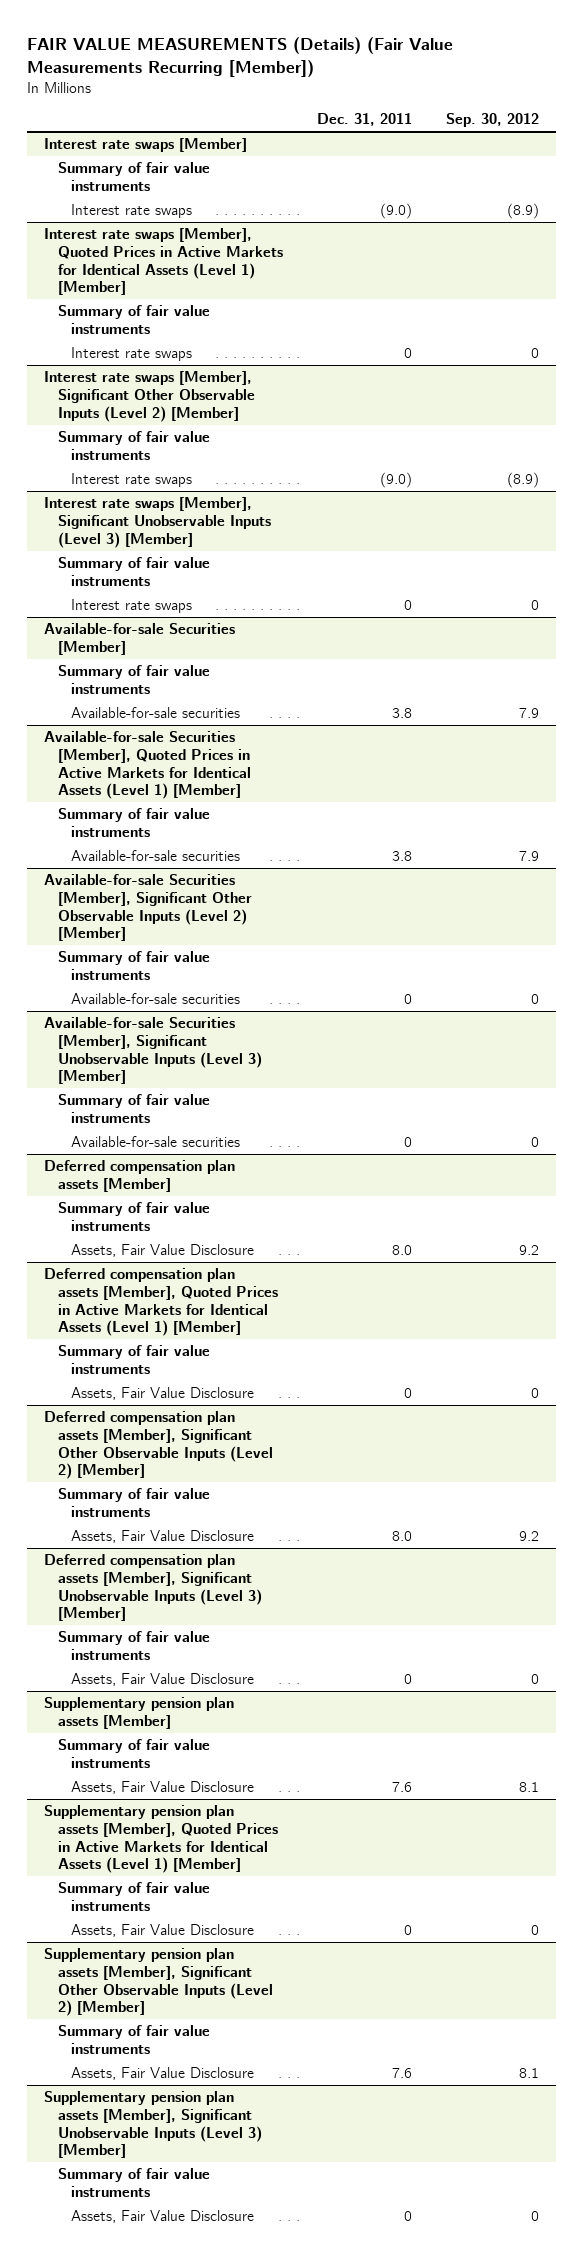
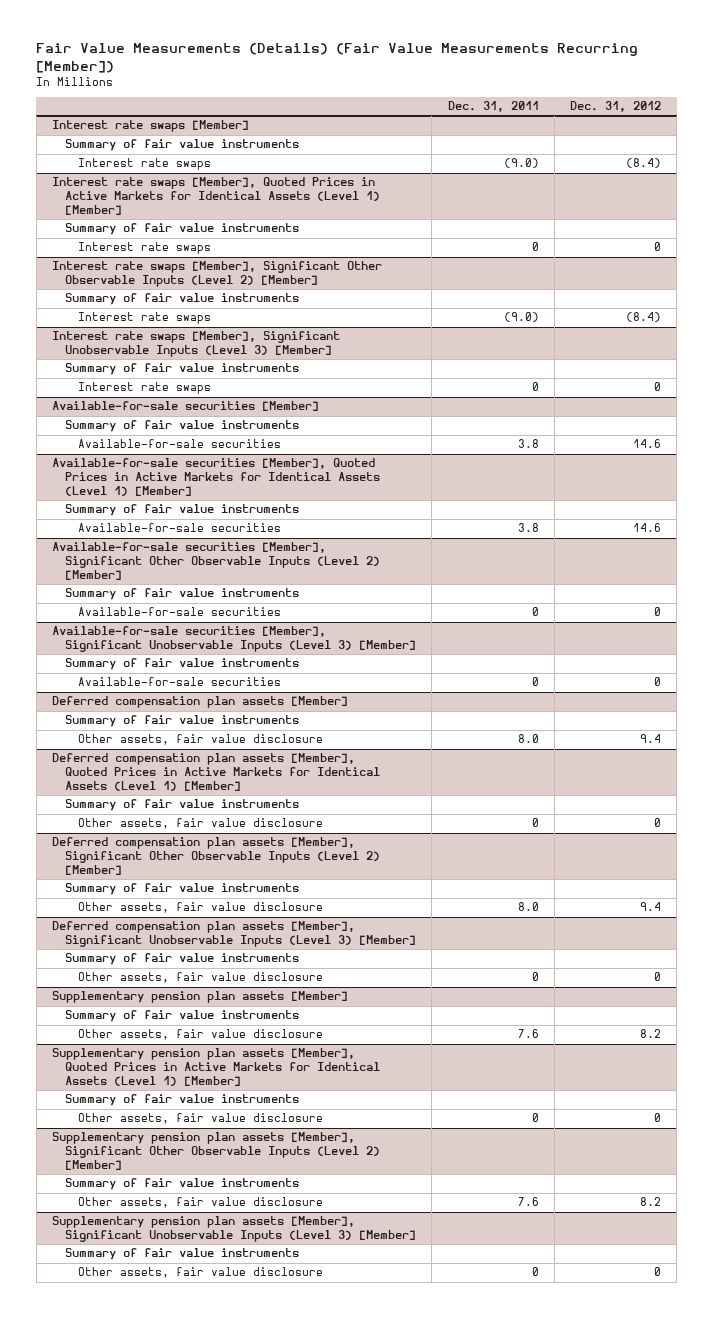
- FAIR VALUE MEASUREMENTS (Details) (Fair Value Measurements Recurring [Member])
+ Fair Value Measurements (Details) (Fair Value Measurements Recurring [Member])
- | Dec. 31, 2011 | Sep. 30, 2012
+ | Dec. 31, 2011 | Dec. 31, 2012
- Available-for-sale Securities [Member]
+ Available-for-sale securities [Member]
- Available-for-sale Securities [Member], Quoted Prices in Active Markets for Identical Assets (Level 1) [Member]
+ Available-for-sale securities [Member], Quoted Prices in Active Markets for Identical Assets (Level 1) [Member]
- Available-for-sale Securities [Member], Significant Other Observable Inputs (Level 2) [Member]
+ Available-for-sale securities [Member], Significant Other Observable Inputs (Level 2) [Member]
- Available-for-sale Securities [Member], Significant Unobservable Inputs (Level 3) [Member]
+ Available-for-sale securities [Member], Significant Unobservable Inputs (Level 3) [Member]
@ Deferred compensation plan assets [Member]
- Assets, Fair Value Disclosure | 8.0 | 9.2
+ Other assets, fair value disclosure | 8.0 | 9.4
@ Deferred compensation plan assets [Member], Quoted Prices in Active Markets for Identical Assets (Level 1) [Member]
- Assets, Fair Value Disclosure | 0 | 0
+ Other assets, fair value disclosure | 0 | 0
@ Deferred compensation plan assets [Member], Significant Other Observable Inputs (Level 2) [Member]
- Assets, Fair Value Disclosure | 8.0 | 9.2
+ Other assets, fair value disclosure | 8.0 | 9.4
@ Deferred compensation plan assets [Member], Significant Unobservable Inputs (Level 3) [Member]
- Assets, Fair Value Disclosure | 0 | 0
+ Other assets, fair value disclosure | 0 | 0
@ Supplementary pension plan assets [Member]
- Assets, Fair Value Disclosure | 7.6 | 8.1
+ Other assets, fair value disclosure | 7.6 | 8.2
@ Supplementary pension plan assets [Member], Quoted Prices in Active Markets for Identical Assets (Level 1) [Member]
- Assets, Fair Value Disclosure | 0 | 0
+ Other assets, fair value disclosure | 0 | 0
@ Supplementary pension plan assets [Member], Significant Other Observable Inputs (Level 2) [Member]
- Assets, Fair Value Disclosure | 7.6 | 8.1
+ Other assets, fair value disclosure | 7.6 | 8.2
@ Supplementary pension plan assets [Member], Significant Unobservable Inputs (Level 3) [Member]
- Assets, Fair Value Disclosure | 0 | 0
+ Other assets, fair value disclosure | 0 | 0

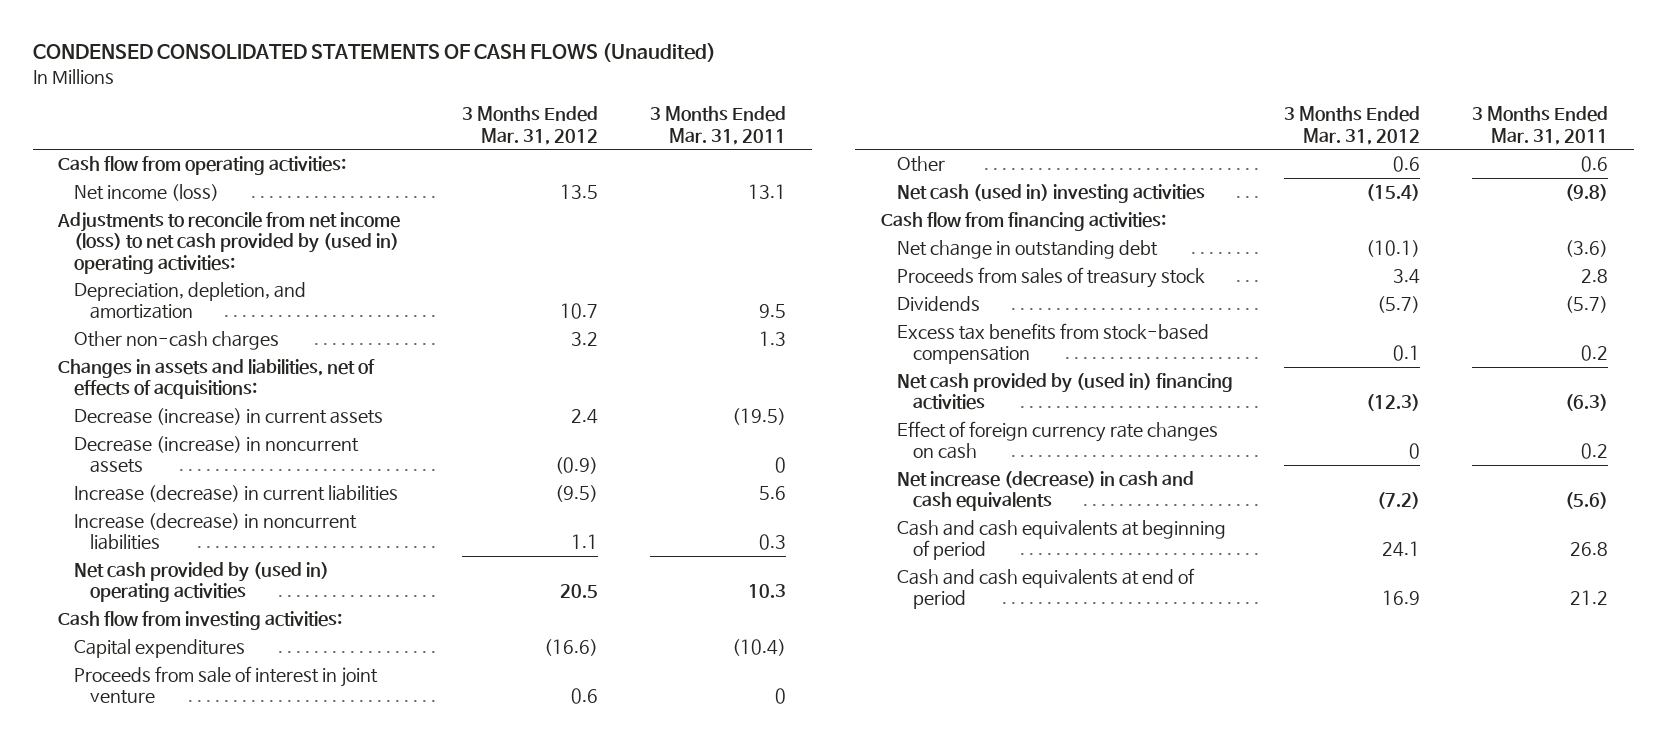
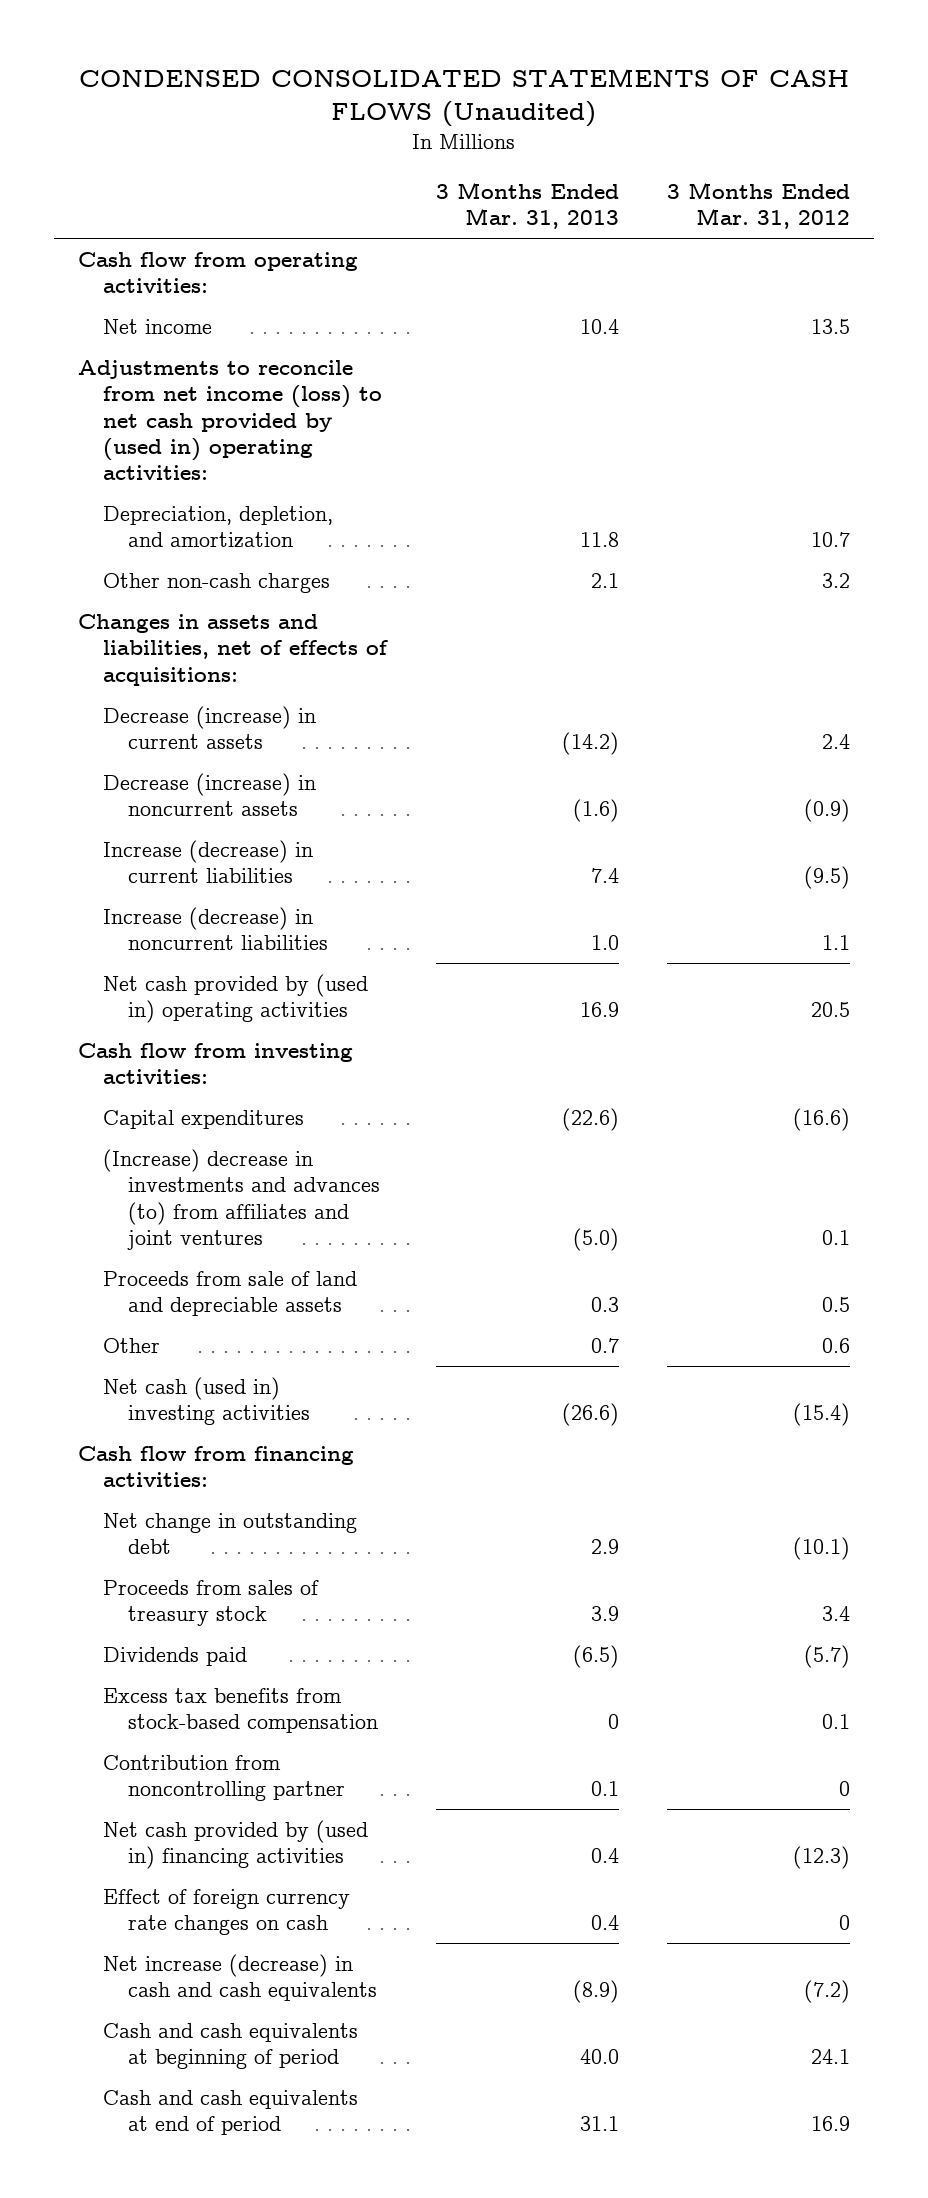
- | 3 Months Ended Mar. 31, 2012 | 3 Months Ended Mar. 31, 2011
+ | 3 Months Ended Mar. 31, 2013 | 3 Months Ended Mar. 31, 2012
- Net income (loss) | 13.5 | 13.1
+ Net income | 10.4 | 13.5
- Proceeds from sale of interest in joint venture | 0.6 | 0
+ (Increase) decrease in investments and advances (to) from affiliates and joint ventures | (5.0) | 0.1
+ Proceeds from sale of land and depreciable assets | 0.3 | 0.5
- Dividends | (5.7) | (5.7)
+ Dividends paid | (6.5) | (5.7)
+ Contribution from noncontrolling partner | 0.1 | 0

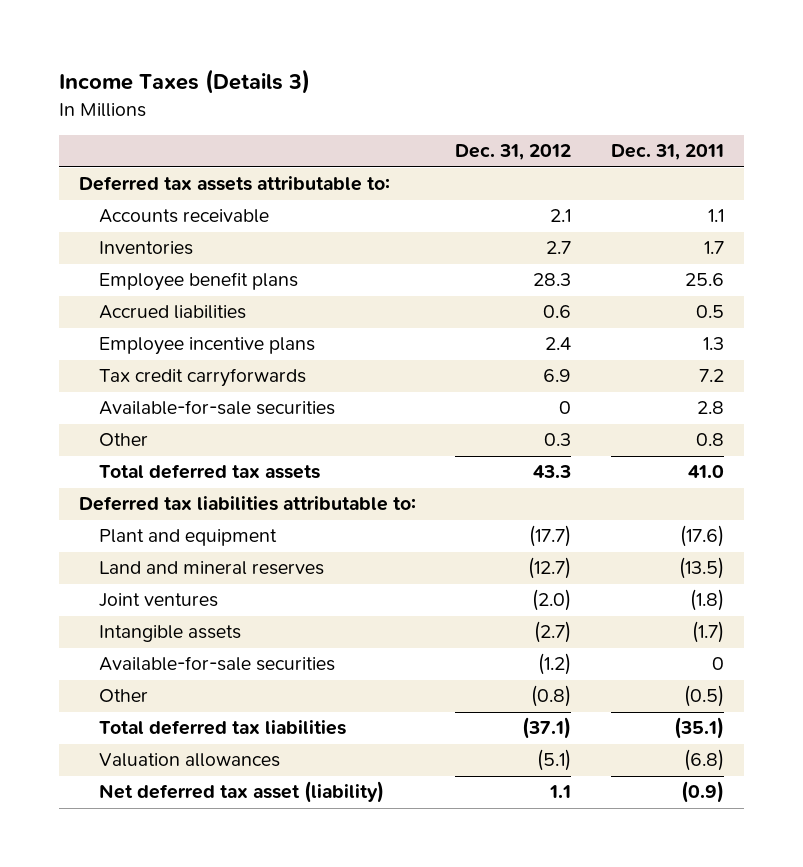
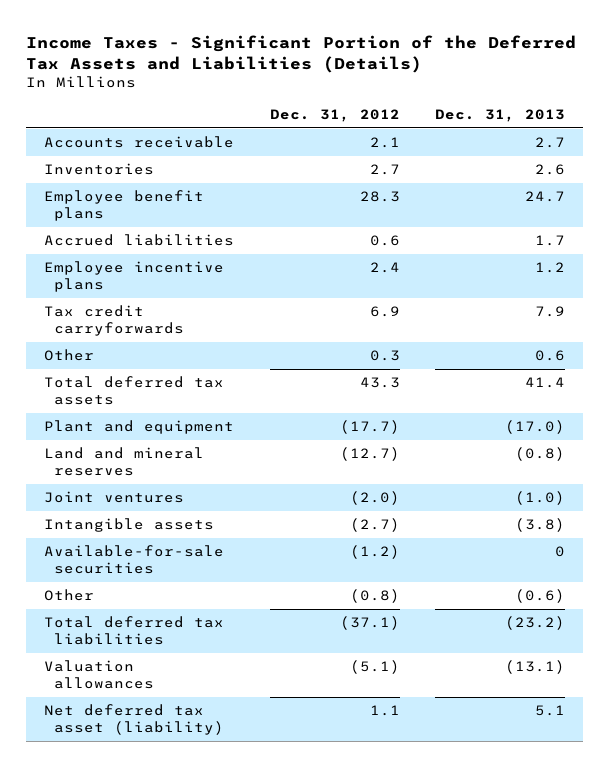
- Income Taxes (Details 3)
+ Income Taxes - Significant Portion of the Deferred Tax Assets and Liabilities (Details)
- | Dec. 31, 2012 | Dec. 31, 2011
+ | Dec. 31, 2012 | Dec. 31, 2013
- Deferred tax assets attributable to:
- Available-for-sale securities | 0 | 2.8
- Deferred tax liabilities attributable to:

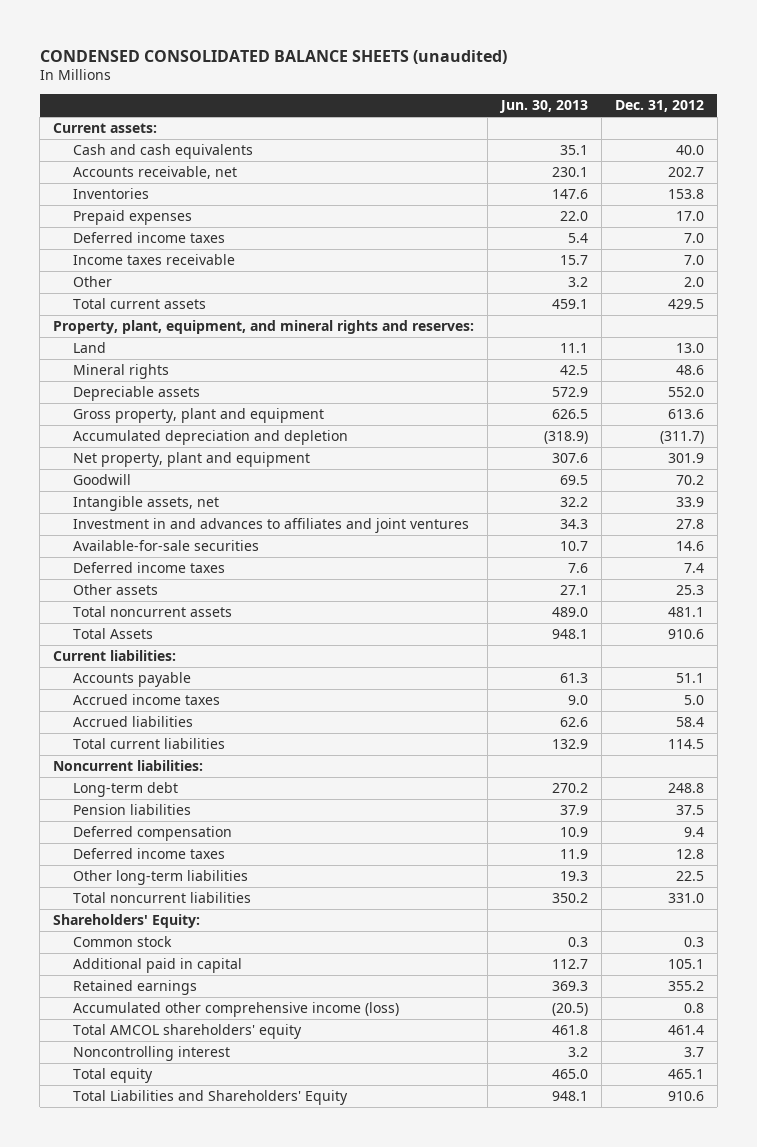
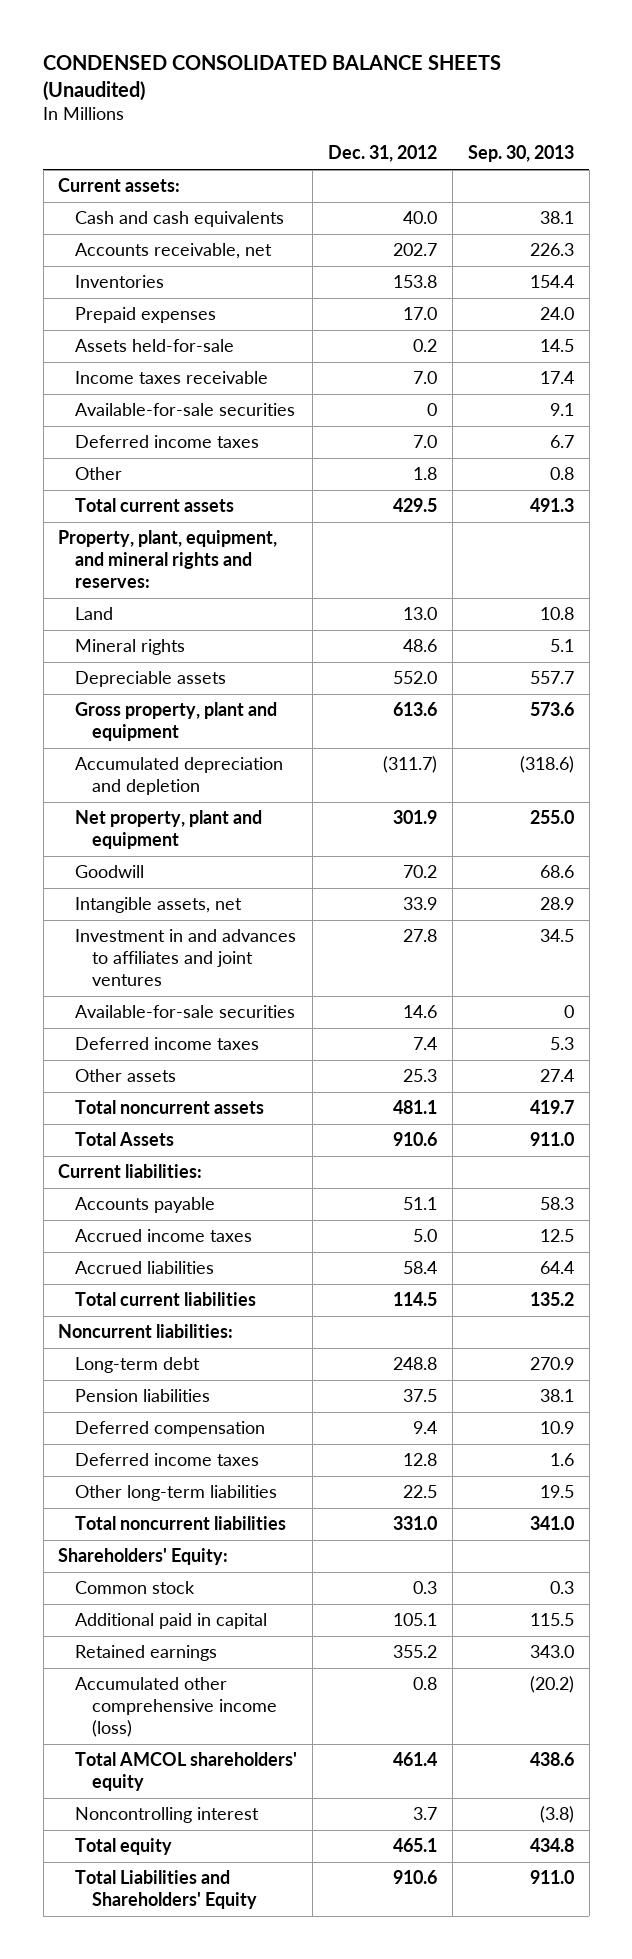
- CONDENSED CONSOLIDATED BALANCE SHEETS (unaudited)
+ CONDENSED CONSOLIDATED BALANCE SHEETS (Unaudited)
- | Jun. 30, 2013 | Dec. 31, 2012
+ | Dec. 31, 2012 | Sep. 30, 2013
+ Assets held-for-sale | 0.2 | 14.5
- Other | 3.2 | 2.0
+ Available-for-sale securities | 0 | 9.1
moved down: Deferred income taxes | 7.0 | 6.7
+ Other | 1.8 | 0.8

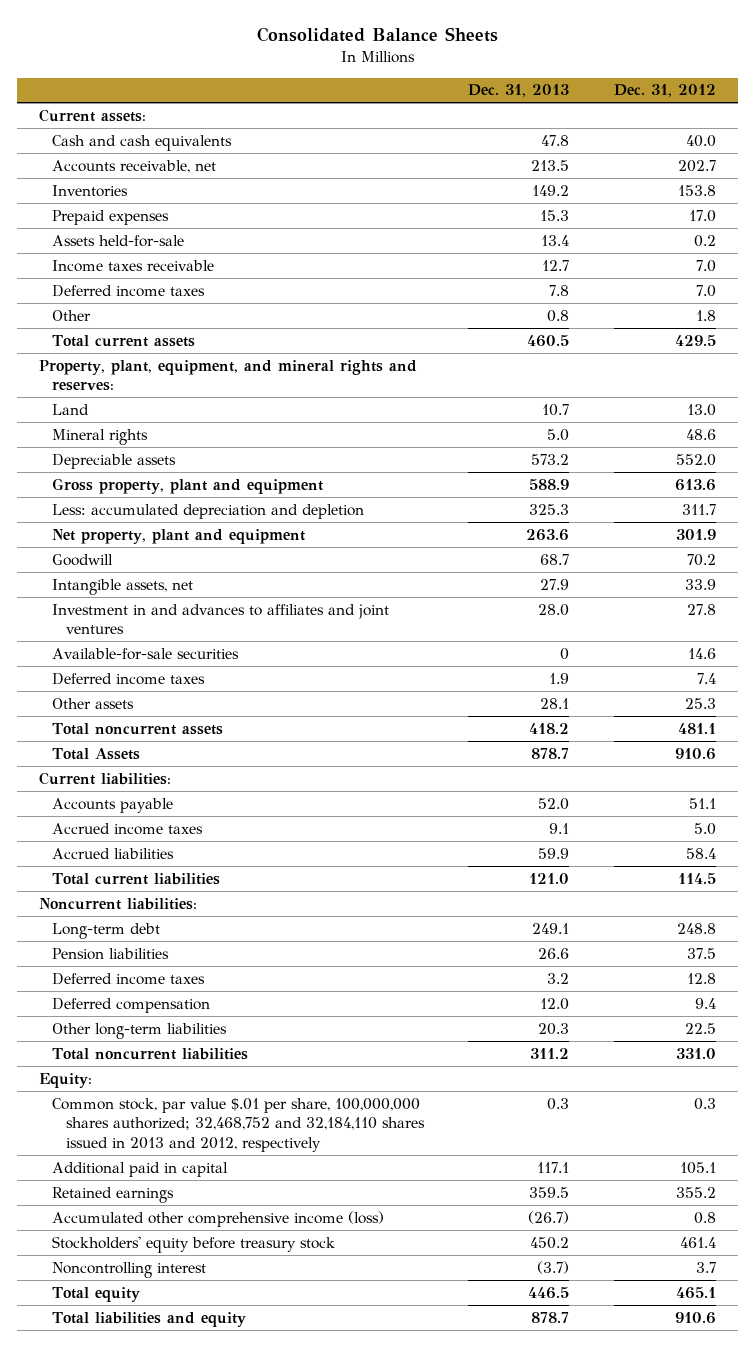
- CONDENSED CONSOLIDATED BALANCE SHEETS (Unaudited)
+ Consolidated Balance Sheets
- | Dec. 31, 2012 | Sep. 30, 2013
+ | Dec. 31, 2013 | Dec. 31, 2012
- Available-for-sale securities | 0 | 9.1
- Accumulated depreciation and depletion | (311.7) | (318.6)
+ Less: accumulated depreciation and depletion | 325.3 | 311.7
moved down: Deferred compensation | 12.0 | 9.4
- Shareholders' Equity:
- Common stock | 0.3 | 0.3
+ Equity:
+ Common stock, par value $.01 per share, 100,000,000 shares authorized; 32,468,752 and 32,184,110 shares issued in 2013 and 2012, respectively | 0.3 | 0.3
- Total AMCOL shareholders' equity | 461.4 | 438.6
+ Stockholders' equity before treasury stock | 450.2 | 461.4
- Total Liabilities and Shareholders' Equity | 910.6 | 911.0
+ Total liabilities and equity | 878.7 | 910.6

